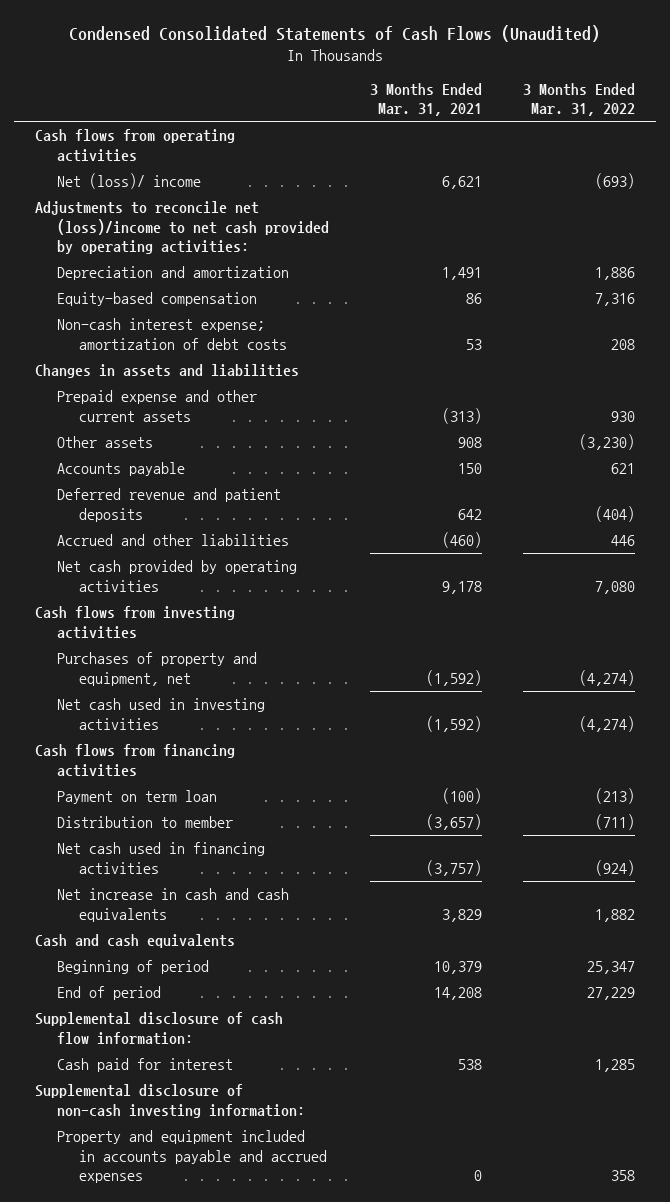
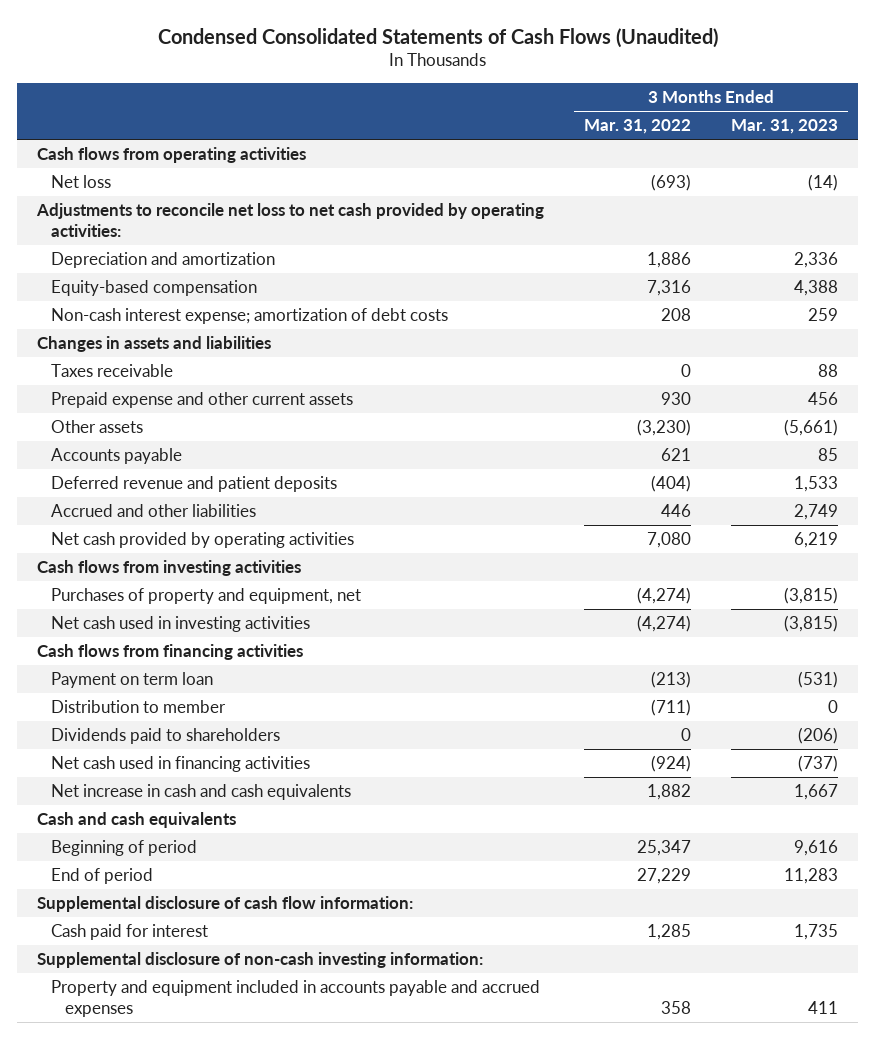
- | 3 Months Ended Mar. 31, 2021 | 3 Months Ended Mar. 31, 2022
+ | 3 Months Ended Mar. 31, 2022 | 3 Months Ended Mar. 31, 2023
- Net (loss)/ income | 6,621 | (693)
- Adjustments to reconcile net (loss)/income to net cash provided by operating activities:
+ Net loss | (693) | (14)
+ Adjustments to reconcile net loss to net cash provided by operating activities:
+ Taxes receivable | 0 | 88
+ Dividends paid to shareholders | 0 | (206)

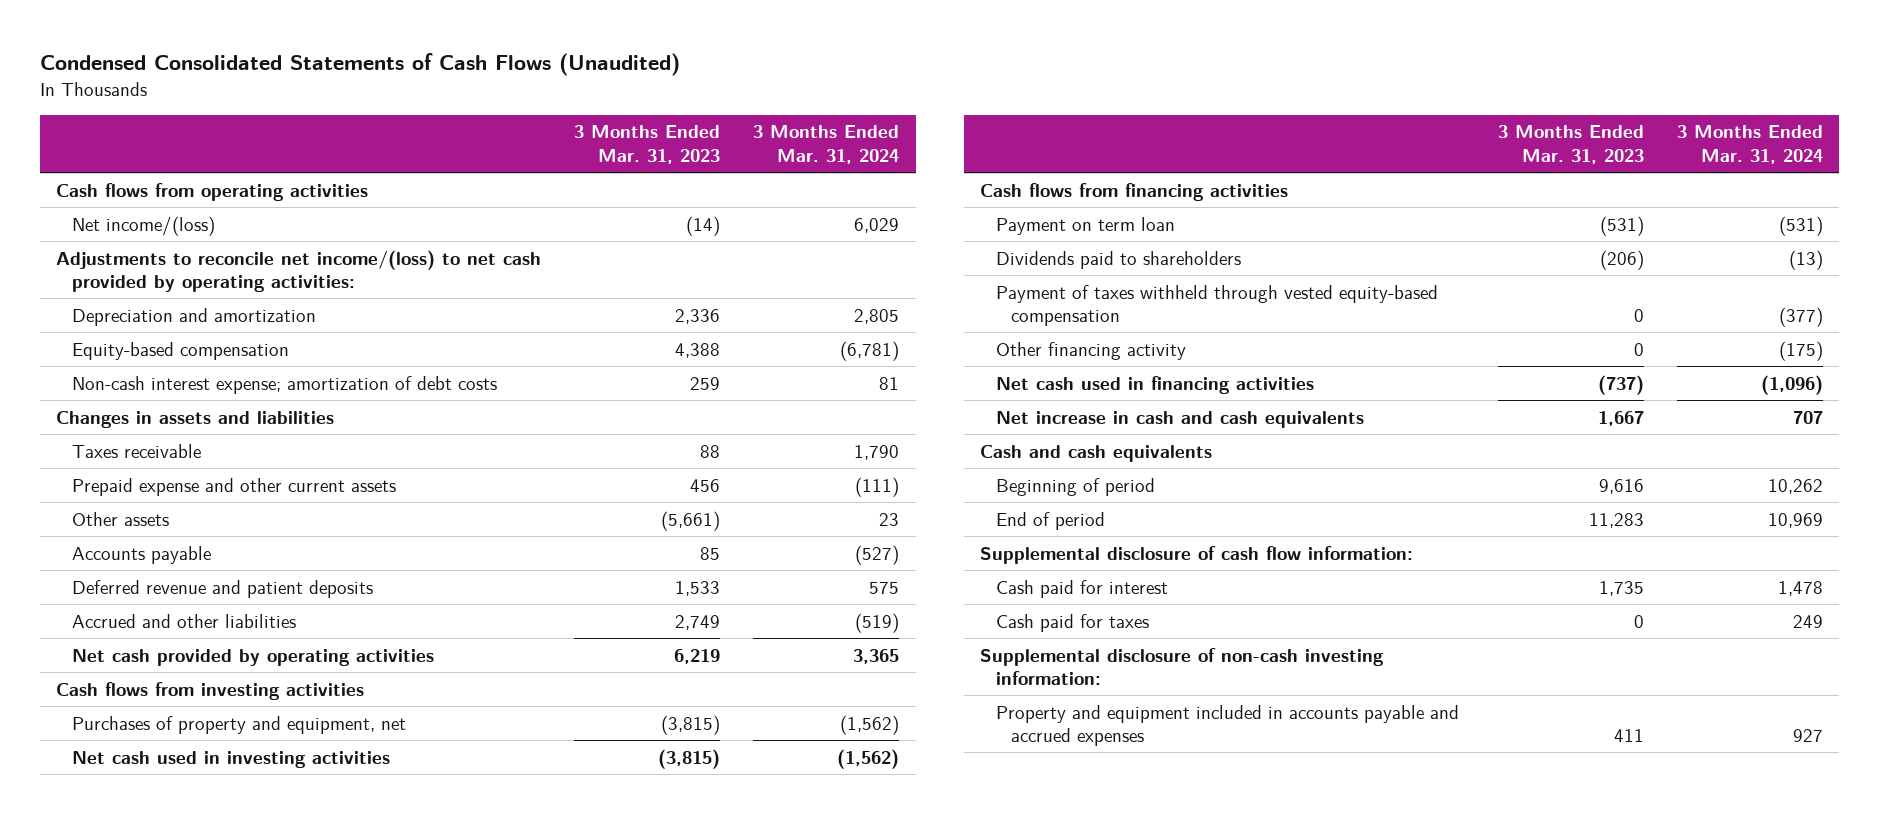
- | 3 Months Ended Mar. 31, 2022 | 3 Months Ended Mar. 31, 2023
+ | 3 Months Ended Mar. 31, 2023 | 3 Months Ended Mar. 31, 2024
- Net loss | (693) | (14)
- Adjustments to reconcile net loss to net cash provided by operating activities:
+ Net income/(loss) | (14) | 6,029
+ Adjustments to reconcile net income/(loss) to net cash provided by operating activities:
- Distribution to member | (711) | 0
+ Payment of taxes withheld through vested equity-based compensation | 0 | (377)
+ Other financing activity | 0 | (175)
+ Cash paid for taxes | 0 | 249

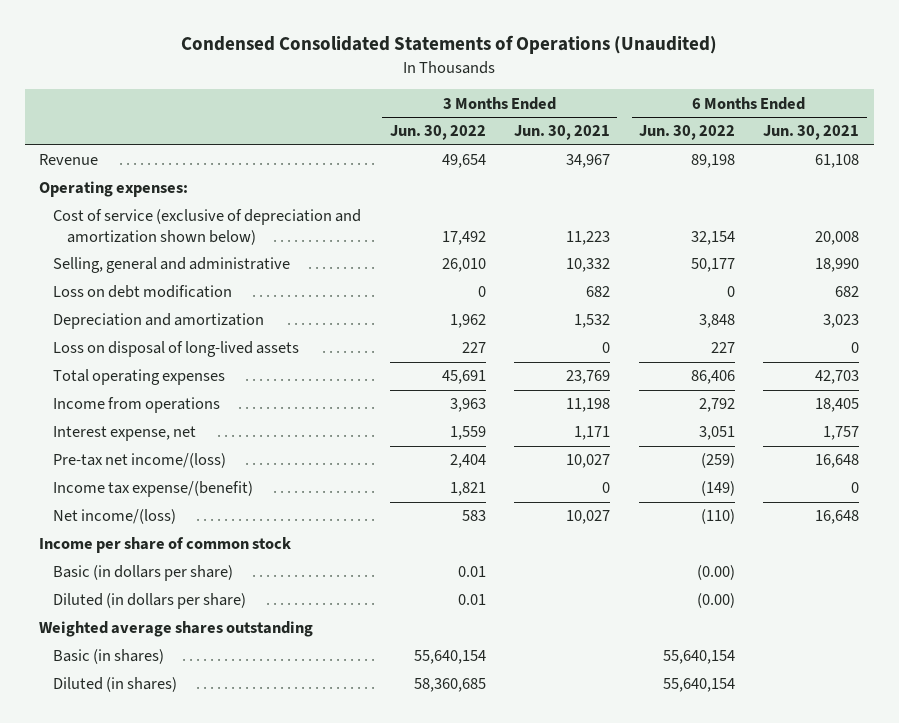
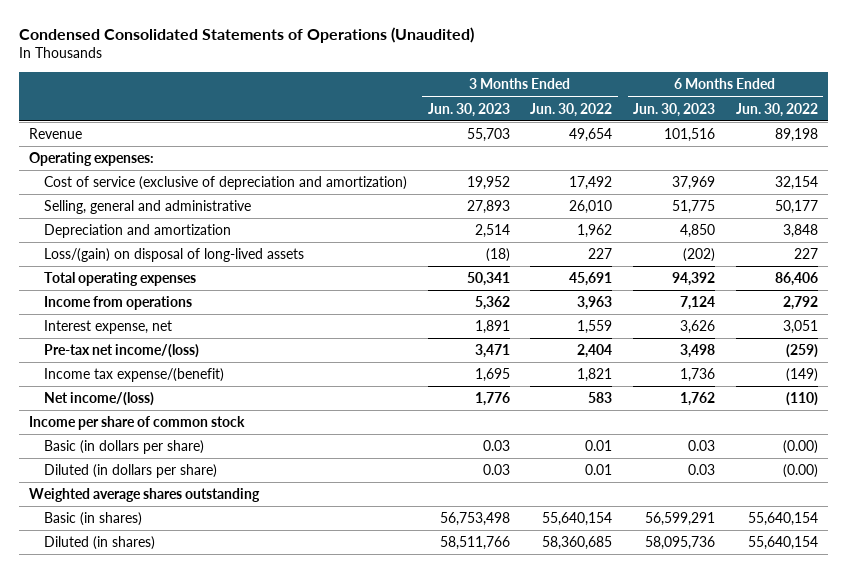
- | 3 Months Ended Jun. 30, 2022 | 3 Months Ended Jun. 30, 2021 | 6 Months Ended Jun. 30, 2022 | 6 Months Ended Jun. 30, 2021
+ | 3 Months Ended Jun. 30, 2023 | 3 Months Ended Jun. 30, 2022 | 6 Months Ended Jun. 30, 2023 | 6 Months Ended Jun. 30, 2022
- Cost of service (exclusive of depreciation and amortization shown below) | 17,492 | 11,223 | 32,154 | 20,008
+ Cost of service (exclusive of depreciation and amortization) | 19,952 | 17,492 | 37,969 | 32,154
- Loss on debt modification | 0 | 682 | 0 | 682
- Loss on disposal of long-lived assets | 227 | 0 | 227 | 0
+ Loss/(gain) on disposal of long-lived assets | (18) | 227 | (202) | 227

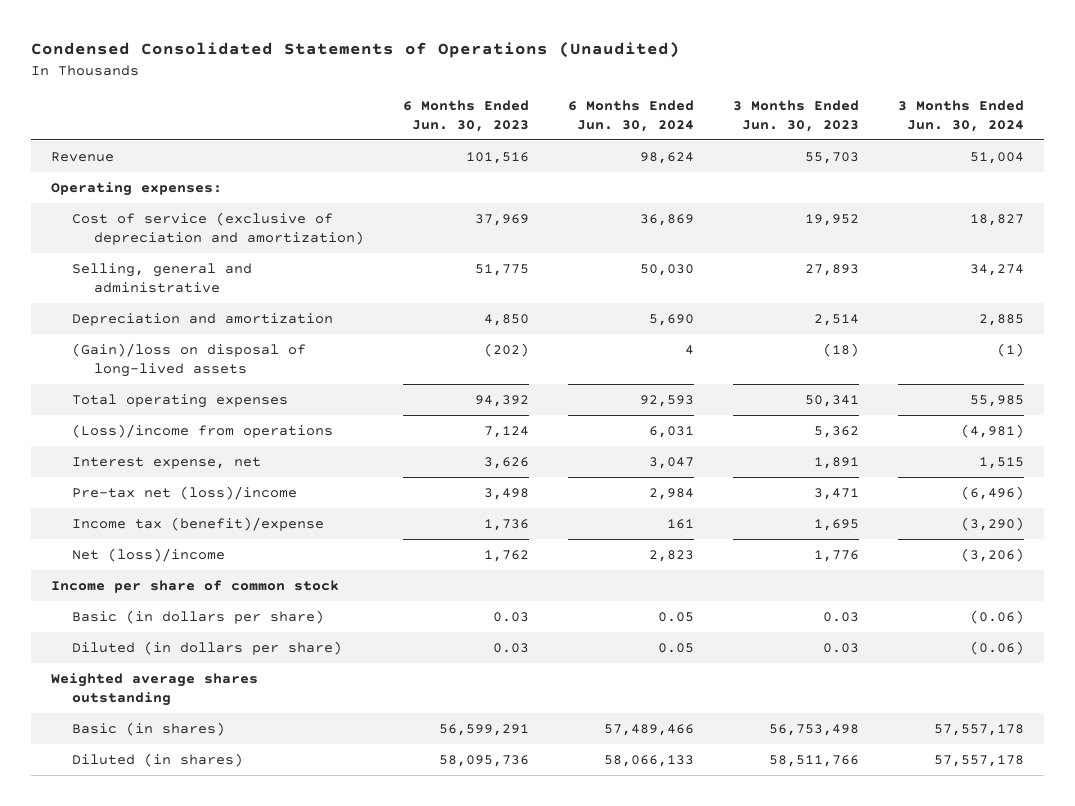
- | 3 Months Ended Jun. 30, 2023 | 3 Months Ended Jun. 30, 2022 | 6 Months Ended Jun. 30, 2023 | 6 Months Ended Jun. 30, 2022
+ | 6 Months Ended Jun. 30, 2023 | 6 Months Ended Jun. 30, 2024 | 3 Months Ended Jun. 30, 2023 | 3 Months Ended Jun. 30, 2024
- Loss/(gain) on disposal of long-lived assets | (18) | 227 | (202) | 227
+ (Gain)/loss on disposal of long-lived assets | (202) | 4 | (18) | (1)
- Income from operations | 5,362 | 3,963 | 7,124 | 2,792
+ (Loss)/income from operations | 7,124 | 6,031 | 5,362 | (4,981)
- Pre-tax net income/(loss) | 3,471 | 2,404 | 3,498 | (259)
- Income tax expense/(benefit) | 1,695 | 1,821 | 1,736 | (149)
- Net income/(loss) | 1,776 | 583 | 1,762 | (110)
+ Pre-tax net (loss)/income | 3,498 | 2,984 | 3,471 | (6,496)
+ Income tax (benefit)/expense | 1,736 | 161 | 1,695 | (3,290)
+ Net (loss)/income | 1,762 | 2,823 | 1,776 | (3,206)

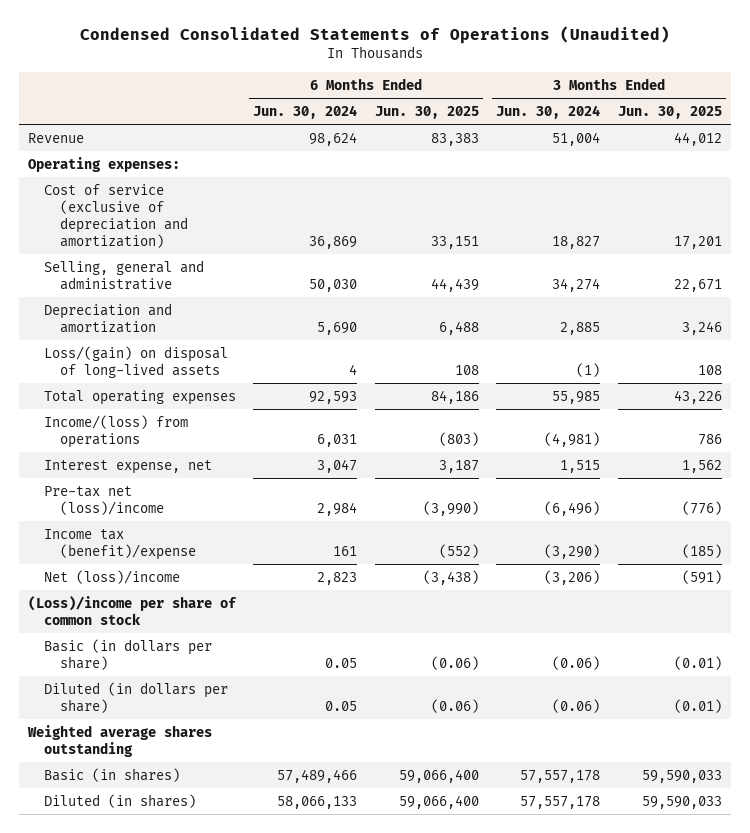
- | 6 Months Ended Jun. 30, 2023 | 6 Months Ended Jun. 30, 2024 | 3 Months Ended Jun. 30, 2023 | 3 Months Ended Jun. 30, 2024
+ | 6 Months Ended Jun. 30, 2024 | 6 Months Ended Jun. 30, 2025 | 3 Months Ended Jun. 30, 2024 | 3 Months Ended Jun. 30, 2025
- (Gain)/loss on disposal of long-lived assets | (202) | 4 | (18) | (1)
+ Loss/(gain) on disposal of long-lived assets | 4 | 108 | (1) | 108
- (Loss)/income from operations | 7,124 | 6,031 | 5,362 | (4,981)
+ Income/(loss) from operations | 6,031 | (803) | (4,981) | 786
- Income per share of common stock
+ (Loss)/income per share of common stock

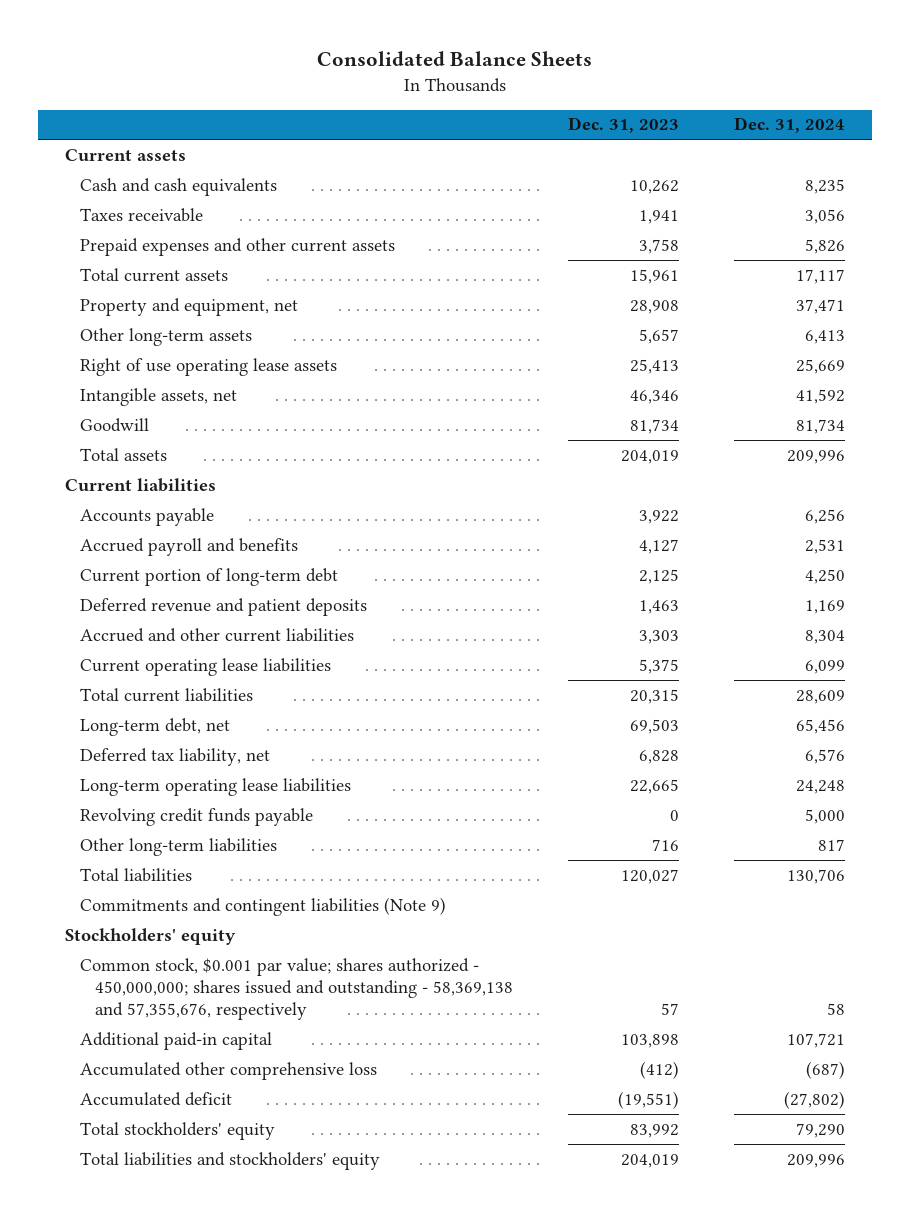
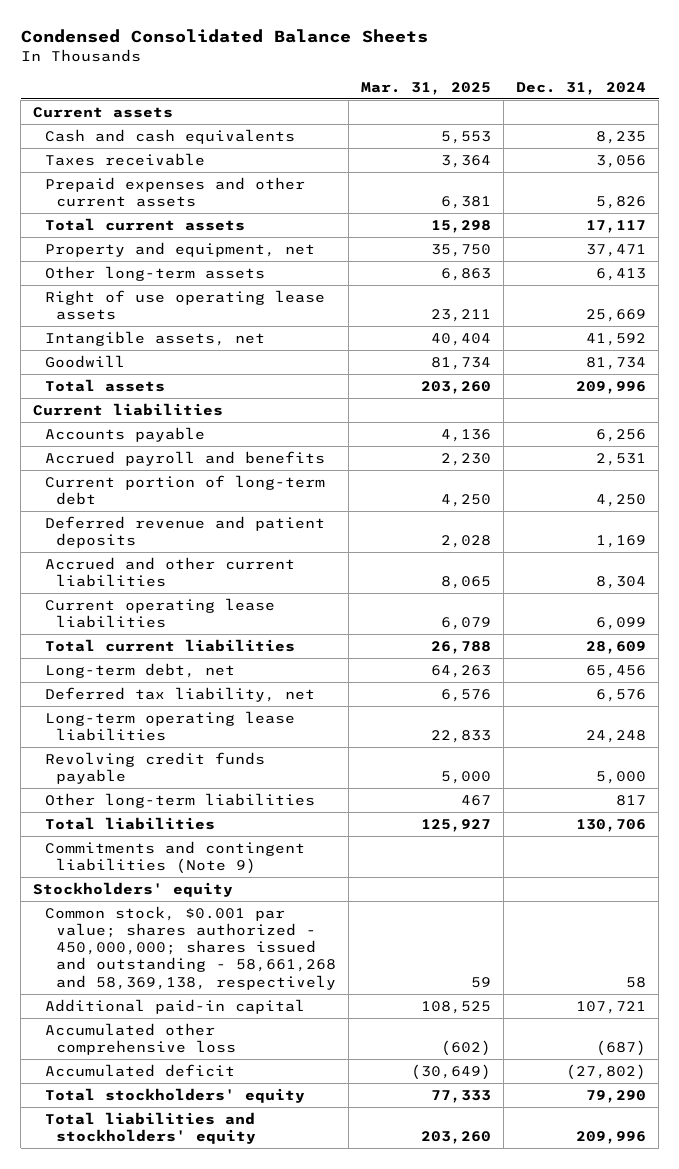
- Consolidated Balance Sheets
+ Condensed Consolidated Balance Sheets
- | Dec. 31, 2023 | Dec. 31, 2024
+ | Mar. 31, 2025 | Dec. 31, 2024
- Common stock, $0.001 par value; shares authorized - 450,000,000; shares issued and outstanding - 58,369,138 and 57,355,676, respectively | 57 | 58
+ Common stock, $0.001 par value; shares authorized - 450,000,000; shares issued and outstanding - 58,661,268 and 58,369,138, respectively | 59 | 58

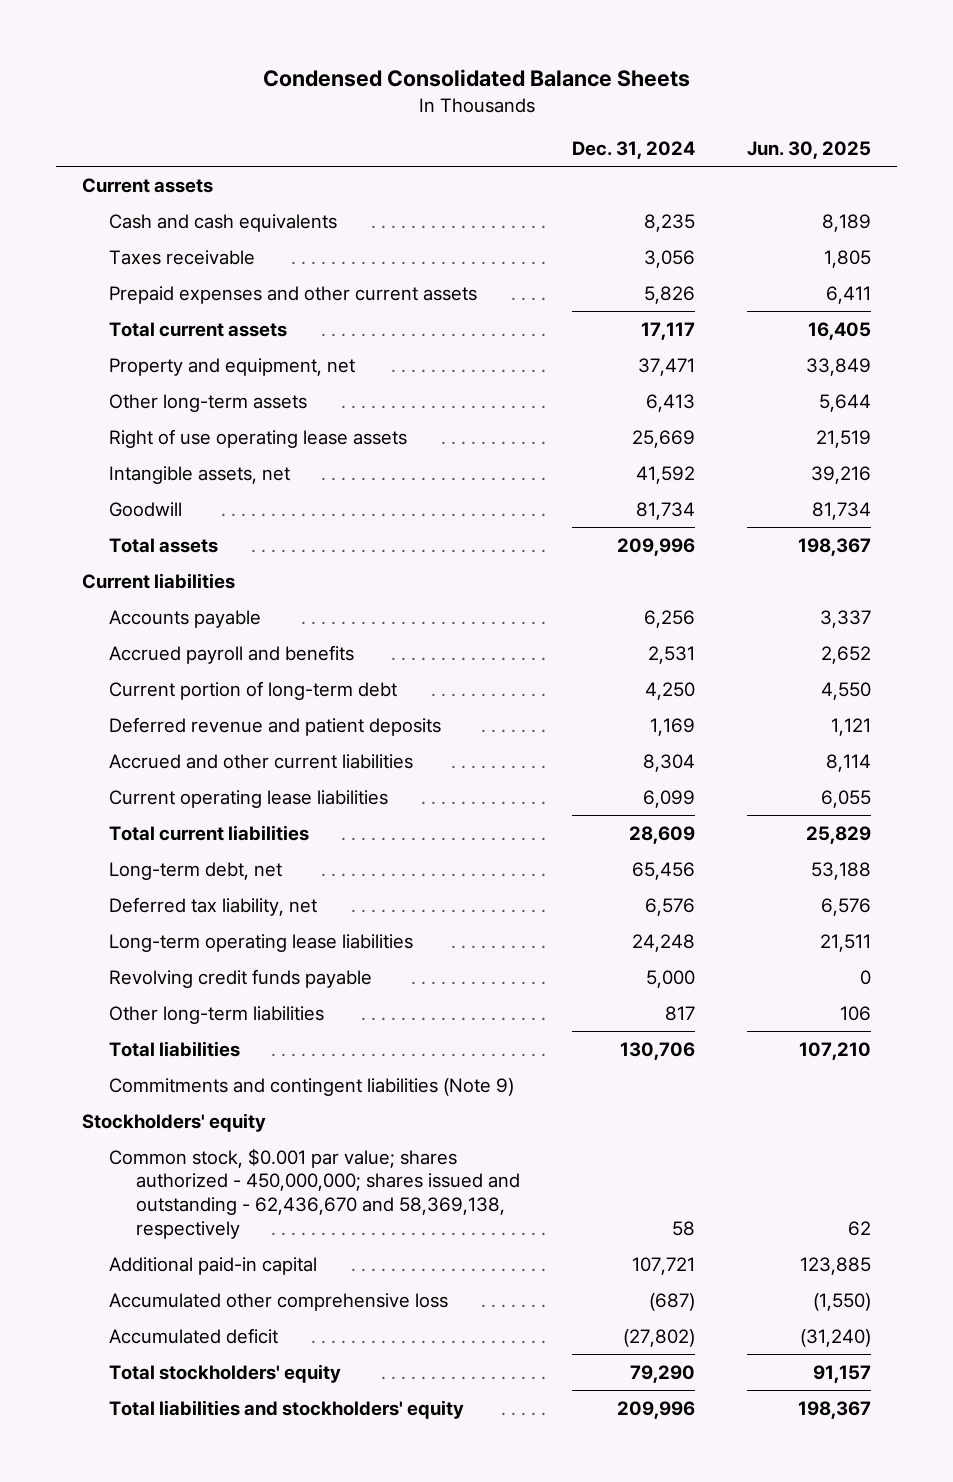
- | Mar. 31, 2025 | Dec. 31, 2024
+ | Dec. 31, 2024 | Jun. 30, 2025
- Common stock, $0.001 par value; shares authorized - 450,000,000; shares issued and outstanding - 58,661,268 and 58,369,138, respectively | 59 | 58
+ Common stock, $0.001 par value; shares authorized - 450,000,000; shares issued and outstanding - 62,436,670 and 58,369,138, respectively | 58 | 62

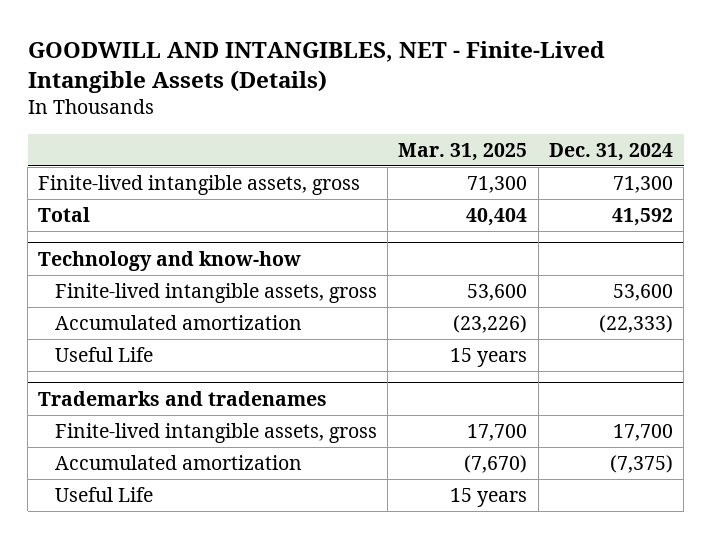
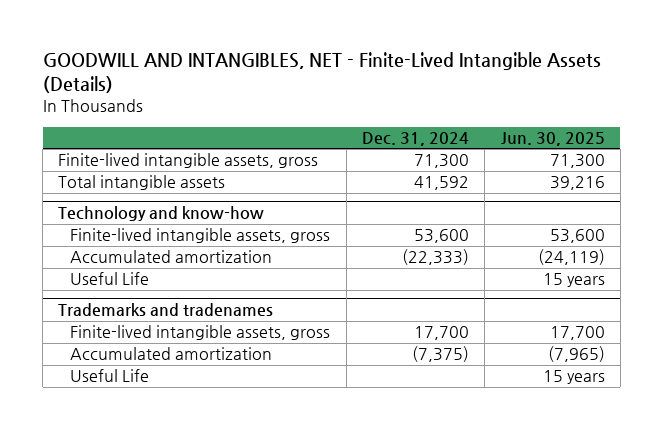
- | Mar. 31, 2025 | Dec. 31, 2024
+ | Dec. 31, 2024 | Jun. 30, 2025
- Total | 40,404 | 41,592
+ Total intangible assets | 41,592 | 39,216

